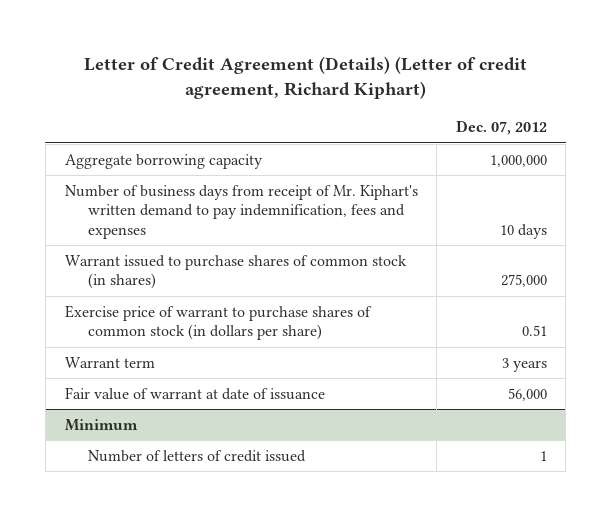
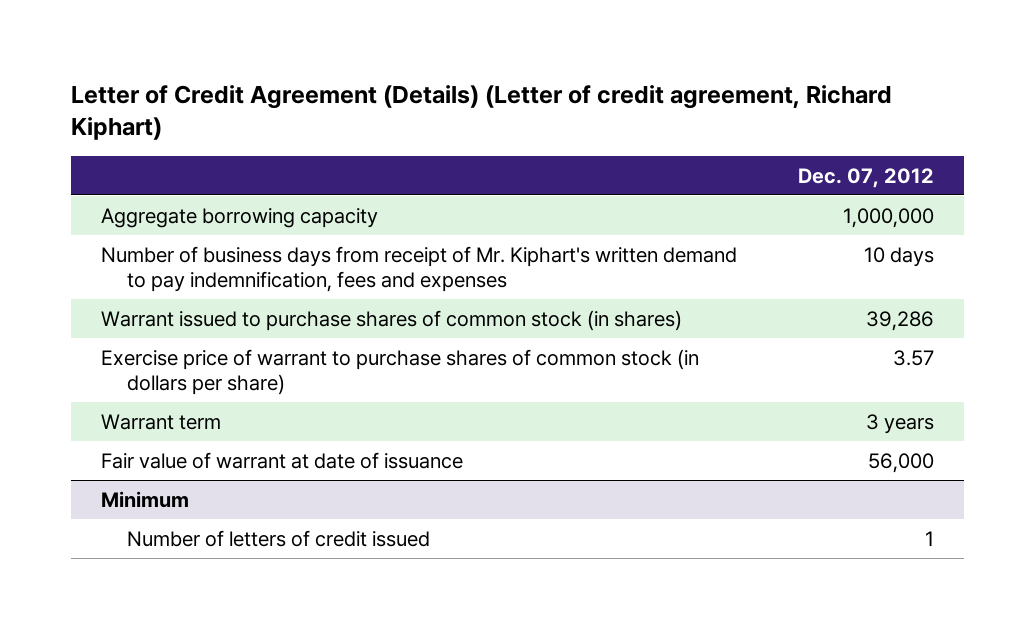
- Warrant issued to purchase shares of common stock (in shares) | 275,000
- Exercise price of warrant to purchase shares of common stock (in dollars per share) | 0.51
+ Warrant issued to purchase shares of common stock (in shares) | 39,286
+ Exercise price of warrant to purchase shares of common stock (in dollars per share) | 3.57

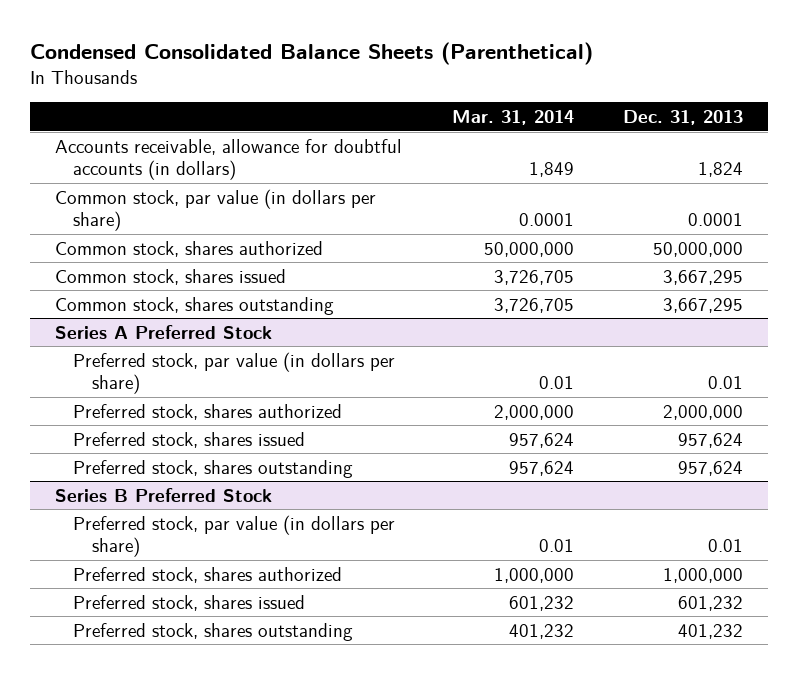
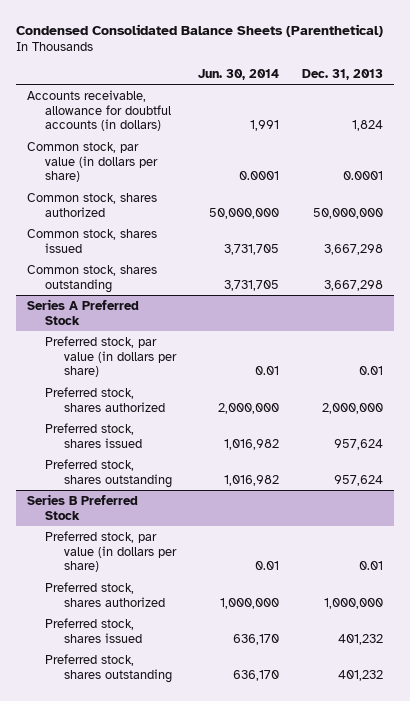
- | Mar. 31, 2014 | Dec. 31, 2013
+ | Jun. 30, 2014 | Dec. 31, 2013
- Common stock, shares issued | 3,726,705 | 3,667,295
- Common stock, shares outstanding | 3,726,705 | 3,667,295
+ Common stock, shares issued | 3,731,705 | 3,667,298
+ Common stock, shares outstanding | 3,731,705 | 3,667,298
@ Series B Preferred Stock
- Preferred stock, shares issued | 601,232 | 601,232
+ Preferred stock, shares issued | 636,170 | 401,232

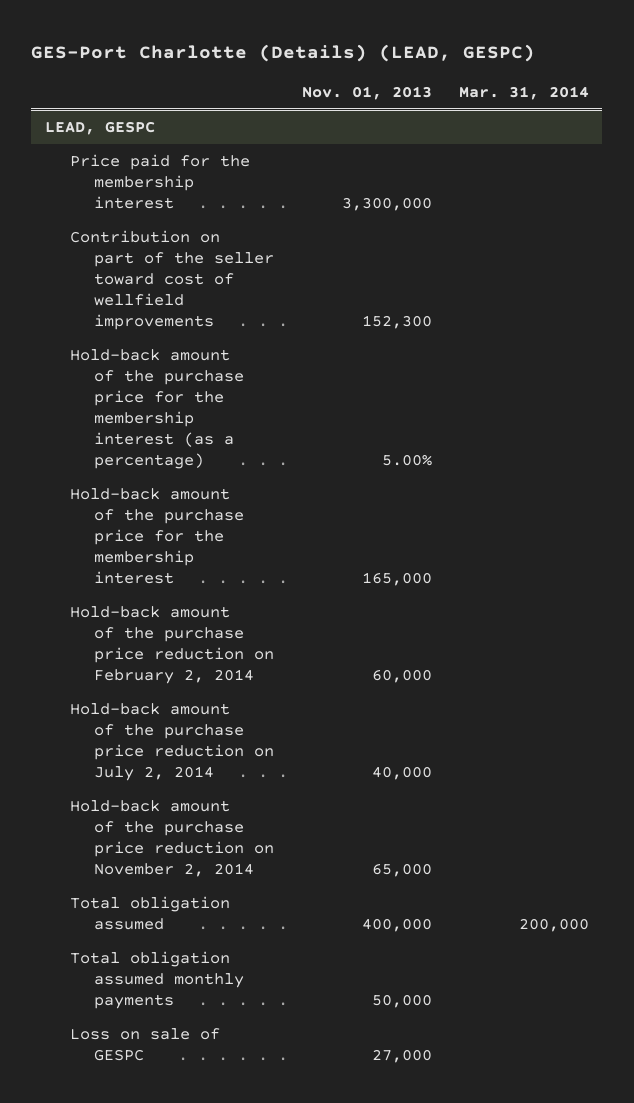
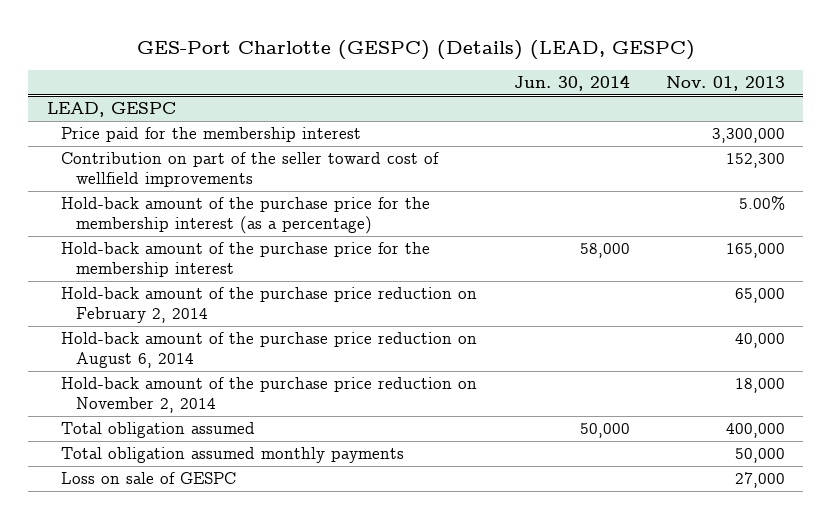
- GES-Port Charlotte (Details) (LEAD, GESPC)
+ GES-Port Charlotte (GESPC) (Details) (LEAD, GESPC)
- | Nov. 01, 2013 | Mar. 31, 2014
+ | Jun. 30, 2014 | Nov. 01, 2013
@ LEAD, GESPC
- Hold-back amount of the purchase price reduction on February 2, 2014 | 60,000 |
- Hold-back amount of the purchase price reduction on July 2, 2014 | 40,000 |
- Hold-back amount of the purchase price reduction on November 2, 2014 | 65,000 |
+ Hold-back amount of the purchase price reduction on February 2, 2014 | | 65,000
+ Hold-back amount of the purchase price reduction on August 6, 2014 | | 40,000
+ Hold-back amount of the purchase price reduction on November 2, 2014 | | 18,000

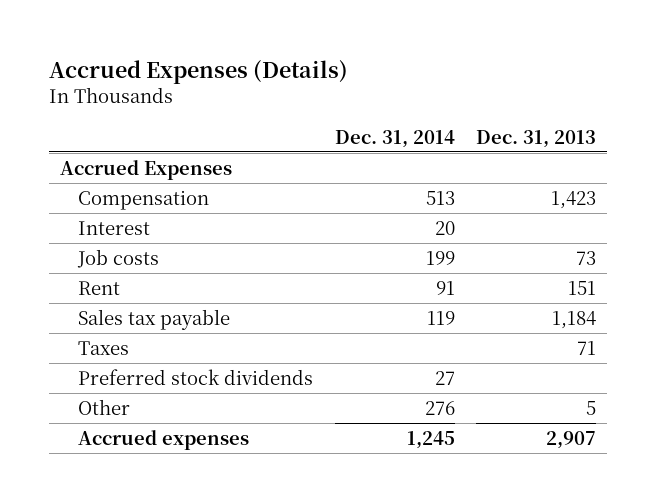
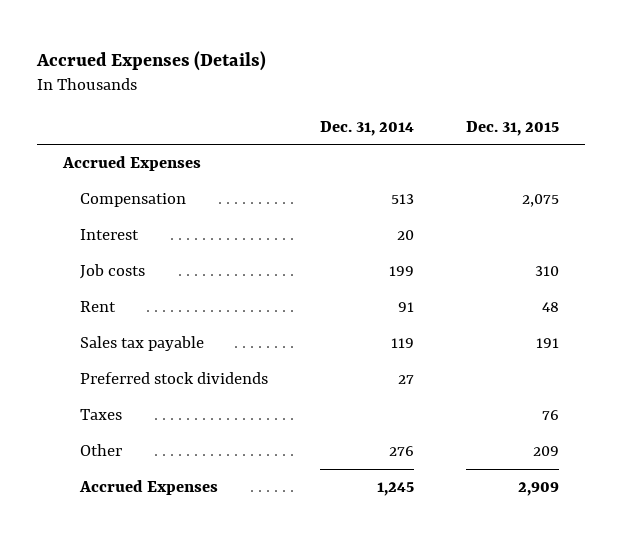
- | Dec. 31, 2014 | Dec. 31, 2013
+ | Dec. 31, 2014 | Dec. 31, 2015
moved down: Taxes | | 76
- Accrued expenses | 1,245 | 2,907
+ Accrued Expenses | 1,245 | 2,909

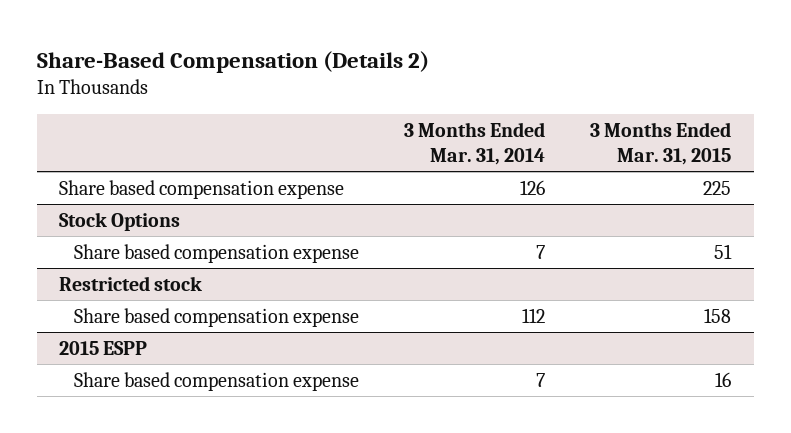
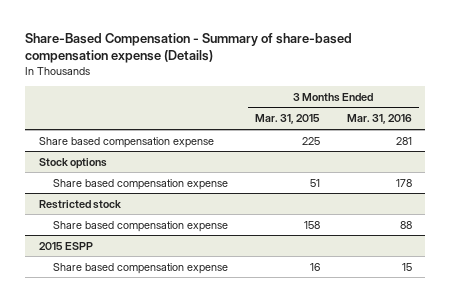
- Share-Based Compensation (Details 2)
+ Share-Based Compensation - Summary of share-based compensation expense (Details)
- | 3 Months Ended Mar. 31, 2014 | 3 Months Ended Mar. 31, 2015
+ | 3 Months Ended Mar. 31, 2015 | 3 Months Ended Mar. 31, 2016
- Stock Options
+ Stock options

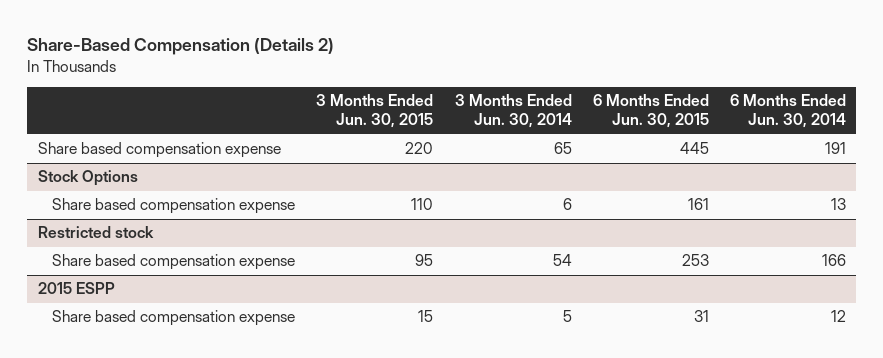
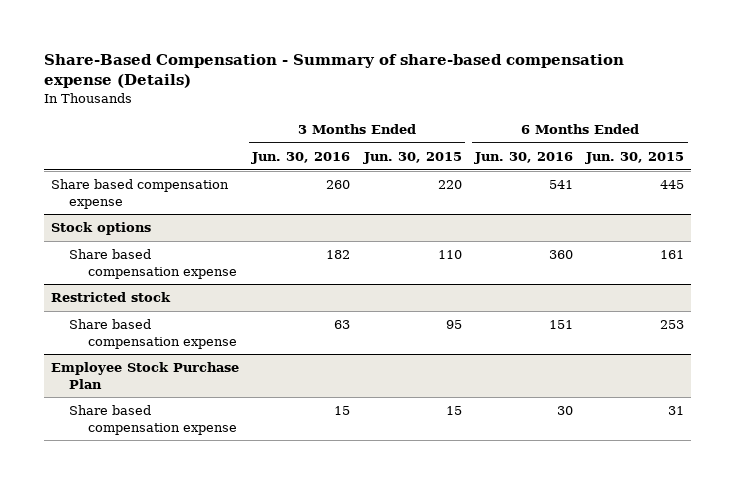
- Share-Based Compensation (Details 2)
+ Share-Based Compensation - Summary of share-based compensation expense (Details)
- | 3 Months Ended Jun. 30, 2015 | 3 Months Ended Jun. 30, 2014 | 6 Months Ended Jun. 30, 2015 | 6 Months Ended Jun. 30, 2014
+ | 3 Months Ended Jun. 30, 2016 | 3 Months Ended Jun. 30, 2015 | 6 Months Ended Jun. 30, 2016 | 6 Months Ended Jun. 30, 2015
- Stock Options
+ Stock options
- 2015 ESPP
+ Employee Stock Purchase Plan

